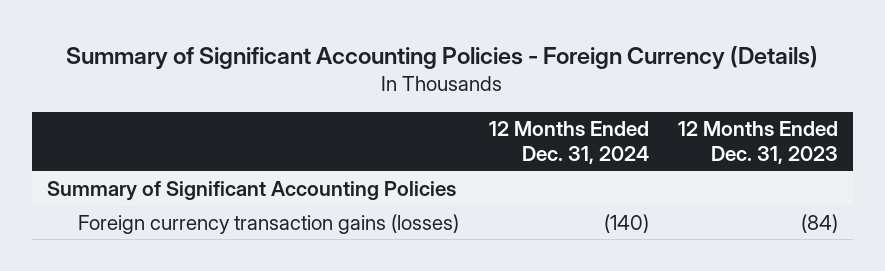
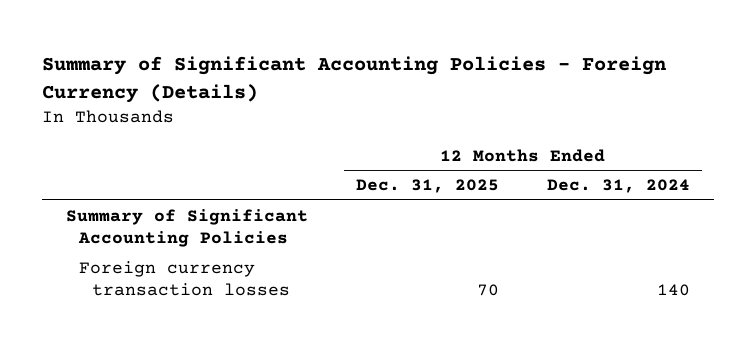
- | 12 Months Ended Dec. 31, 2024 | 12 Months Ended Dec. 31, 2023
+ | 12 Months Ended Dec. 31, 2025 | 12 Months Ended Dec. 31, 2024
- Foreign currency transaction gains (losses) | (140) | (84)
+ Foreign currency transaction losses | 70 | 140

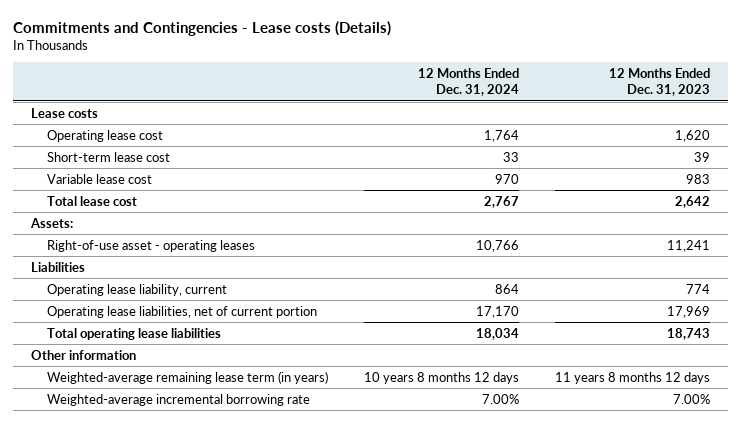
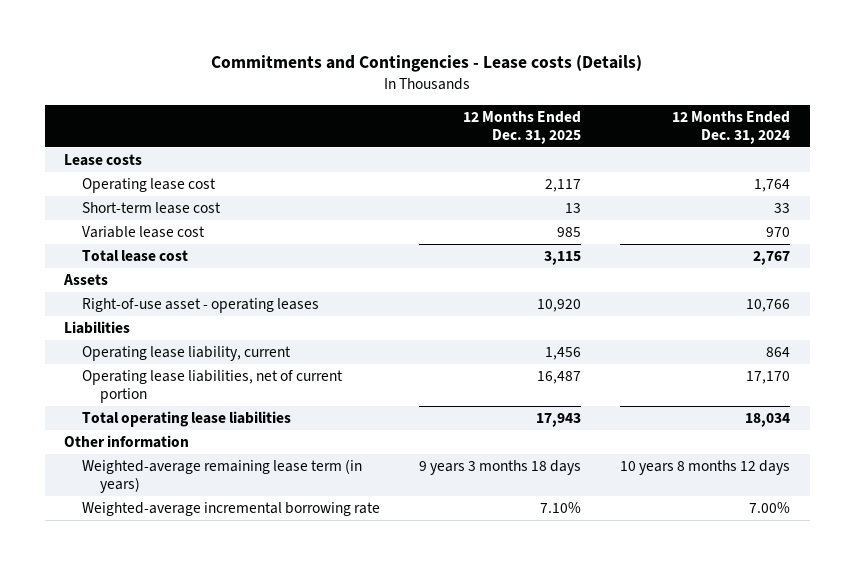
- | 12 Months Ended Dec. 31, 2024 | 12 Months Ended Dec. 31, 2023
+ | 12 Months Ended Dec. 31, 2025 | 12 Months Ended Dec. 31, 2024
- Assets:
+ Assets

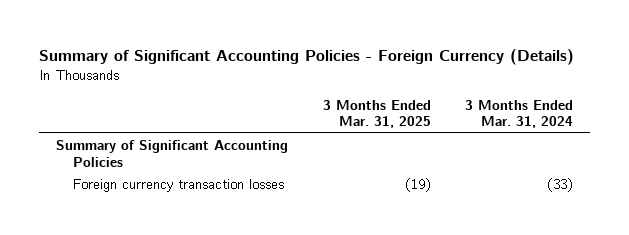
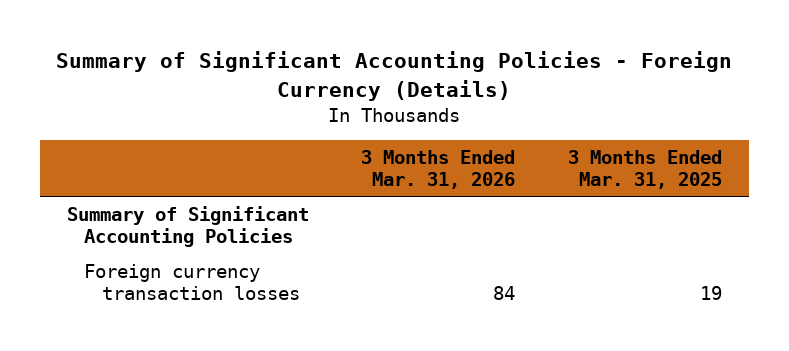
- | 3 Months Ended Mar. 31, 2025 | 3 Months Ended Mar. 31, 2024
+ | 3 Months Ended Mar. 31, 2026 | 3 Months Ended Mar. 31, 2025
- Foreign currency transaction losses | (19) | (33)
+ Foreign currency transaction losses | 84 | 19

